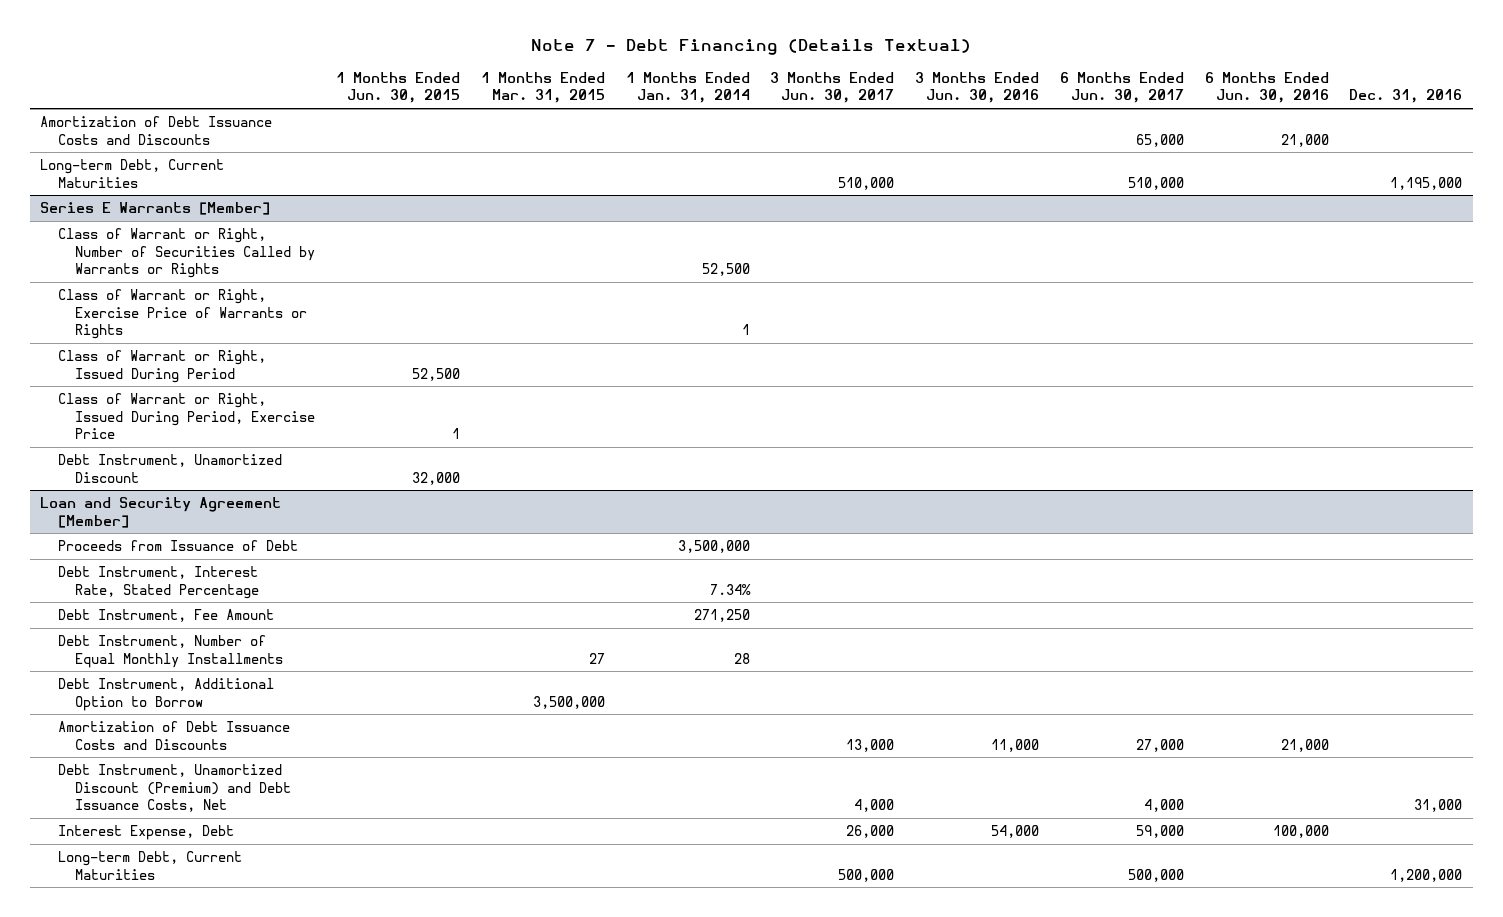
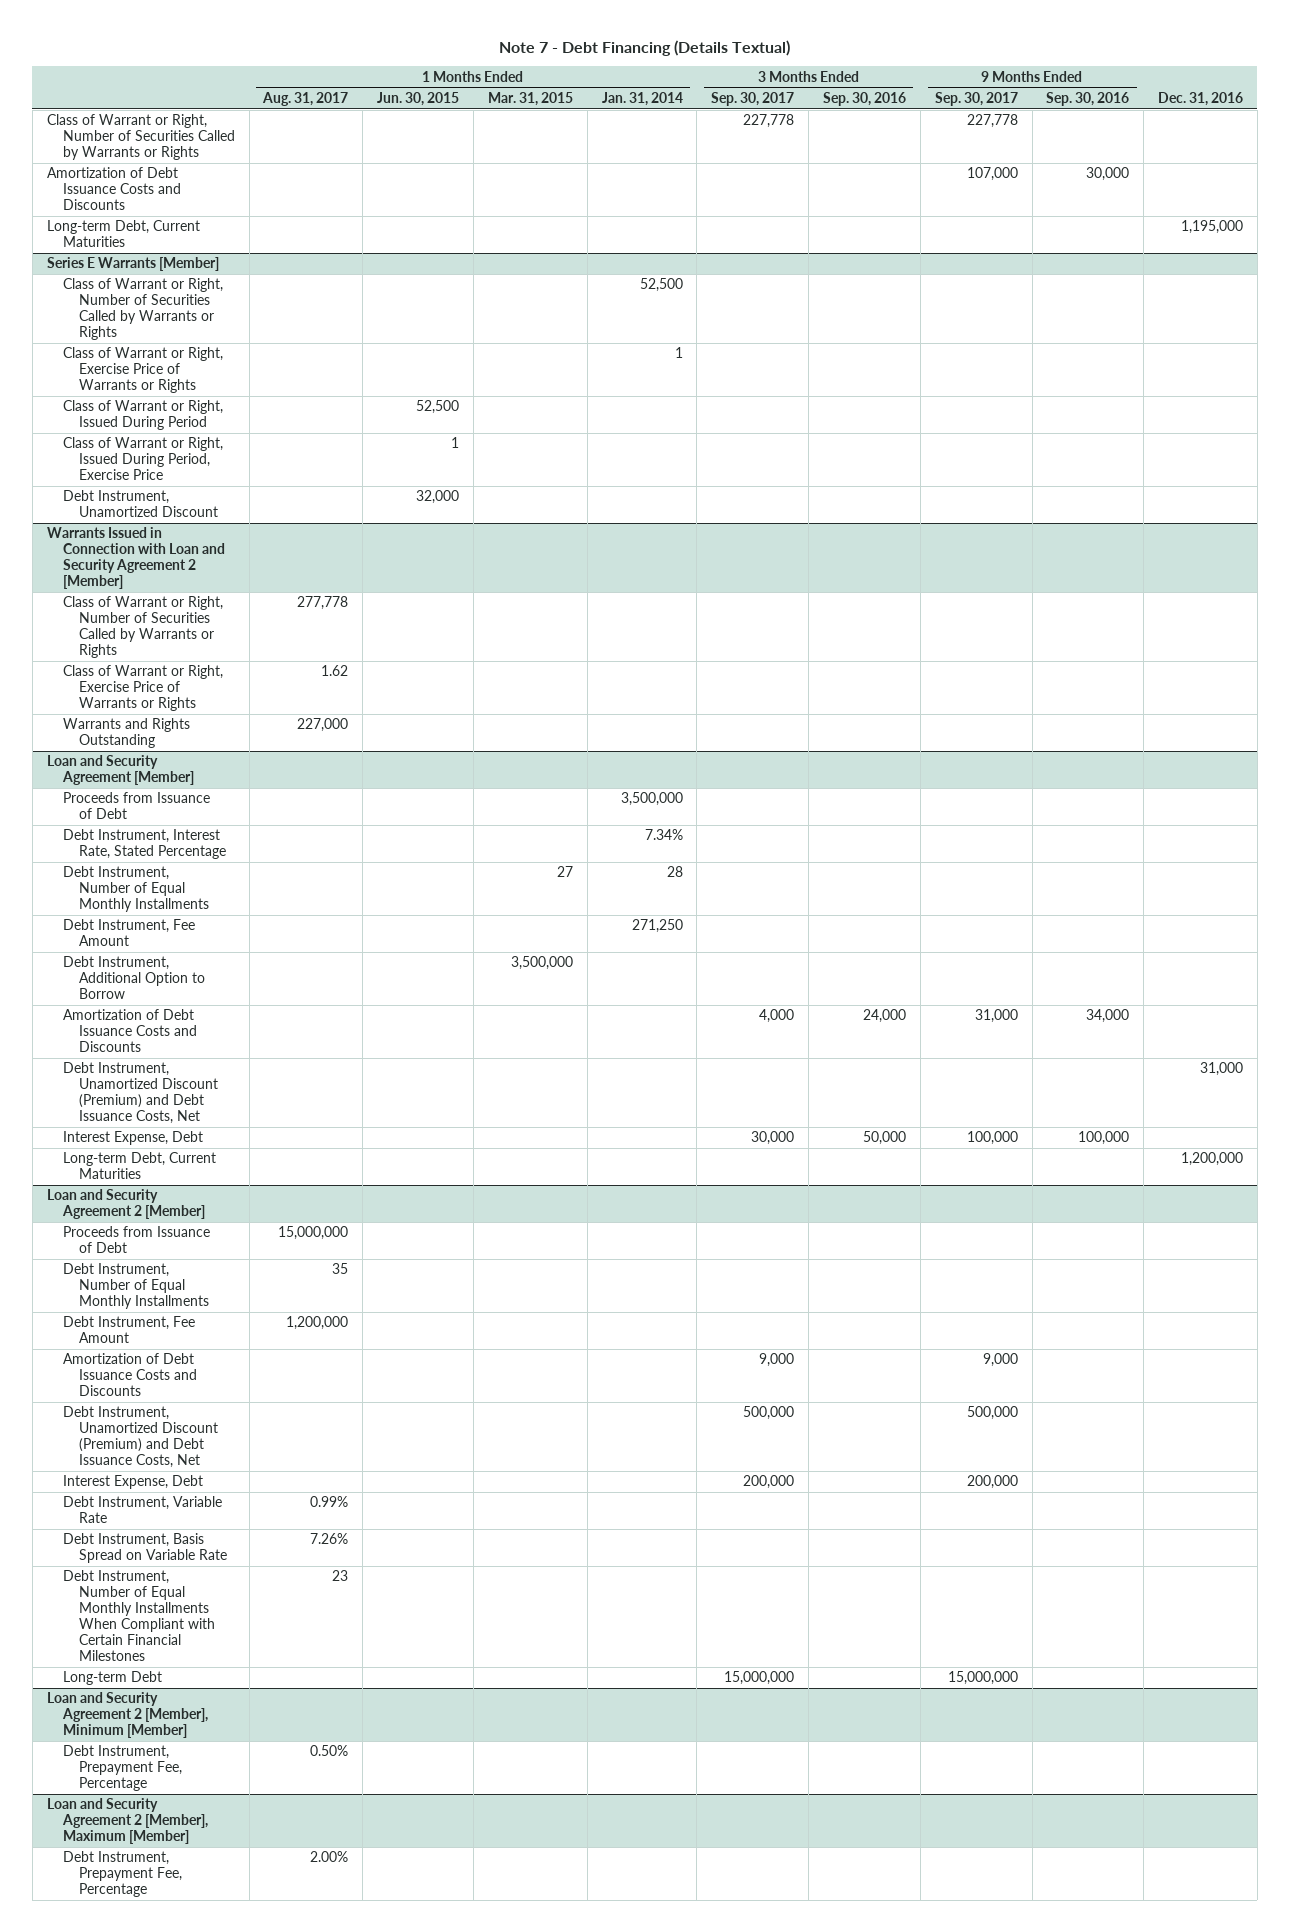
- | 1 Months Ended Jun. 30, 2015 | 1 Months Ended Mar. 31, 2015 | 1 Months Ended Jan. 31, 2014 | 3 Months Ended Jun. 30, 2017 | 3 Months Ended Jun. 30, 2016 | 6 Months Ended Jun. 30, 2017 | 6 Months Ended Jun. 30, 2016 | Dec. 31, 2016
+ | 1 Months Ended Aug. 31, 2017 | 1 Months Ended Jun. 30, 2015 | 1 Months Ended Mar. 31, 2015 | 1 Months Ended Jan. 31, 2014 | 3 Months Ended Sep. 30, 2017 | 3 Months Ended Sep. 30, 2016 | 9 Months Ended Sep. 30, 2017 | 9 Months Ended Sep. 30, 2016 | Dec. 31, 2016
+ Class of Warrant or Right, Number of Securities Called by Warrants or Rights | | | | | 227,778 | | 227,778 | |
+ Warrants Issued in Connection with Loan and Security Agreement 2 [Member]
+ Class of Warrant or Right, Number of Securities Called by Warrants or Rights | 277,778 | | | | | | | |
+ Class of Warrant or Right, Exercise Price of Warrants or Rights | 1.62 | | | | | | | |
+ Warrants and Rights Outstanding | 227,000 | | | | | | | |
@ Loan and Security Agreement [Member]
moved down: Debt Instrument, Fee Amount | | | | 271,250 | | | | |
+ Loan and Security Agreement 2 [Member]
+ Proceeds from Issuance of Debt | 15,000,000 | | | | | | | |
+ Debt Instrument, Number of Equal Monthly Installments | 35 | | | | | | | |
+ Debt Instrument, Fee Amount | 1,200,000 | | | | | | | |
+ Amortization of Debt Issuance Costs and Discounts | | | | | 9,000 | | 9,000 | |
+ Debt Instrument, Unamortized Discount (Premium) and Debt Issuance Costs, Net | | | | | 500,000 | | 500,000 | |
+ Interest Expense, Debt | | | | | 200,000 | | 200,000 | |
+ Debt Instrument, Variable Rate | 0.99% | | | | | | | |
+ Debt Instrument, Basis Spread on Variable Rate | 7.26% | | | | | | | |
+ Debt Instrument, Number of Equal Monthly Installments When Compliant with Certain Financial Milestones | 23 | | | | | | | |
+ Long-term Debt | | | | | 15,000,000 | | 15,000,000 | |
+ Loan and Security Agreement 2 [Member], Minimum [Member]
+ Debt Instrument, Prepayment Fee, Percentage | 0.50% | | | | | | | |
+ Loan and Security Agreement 2 [Member], Maximum [Member]
+ Debt Instrument, Prepayment Fee, Percentage | 2.00% | | | | | | | |

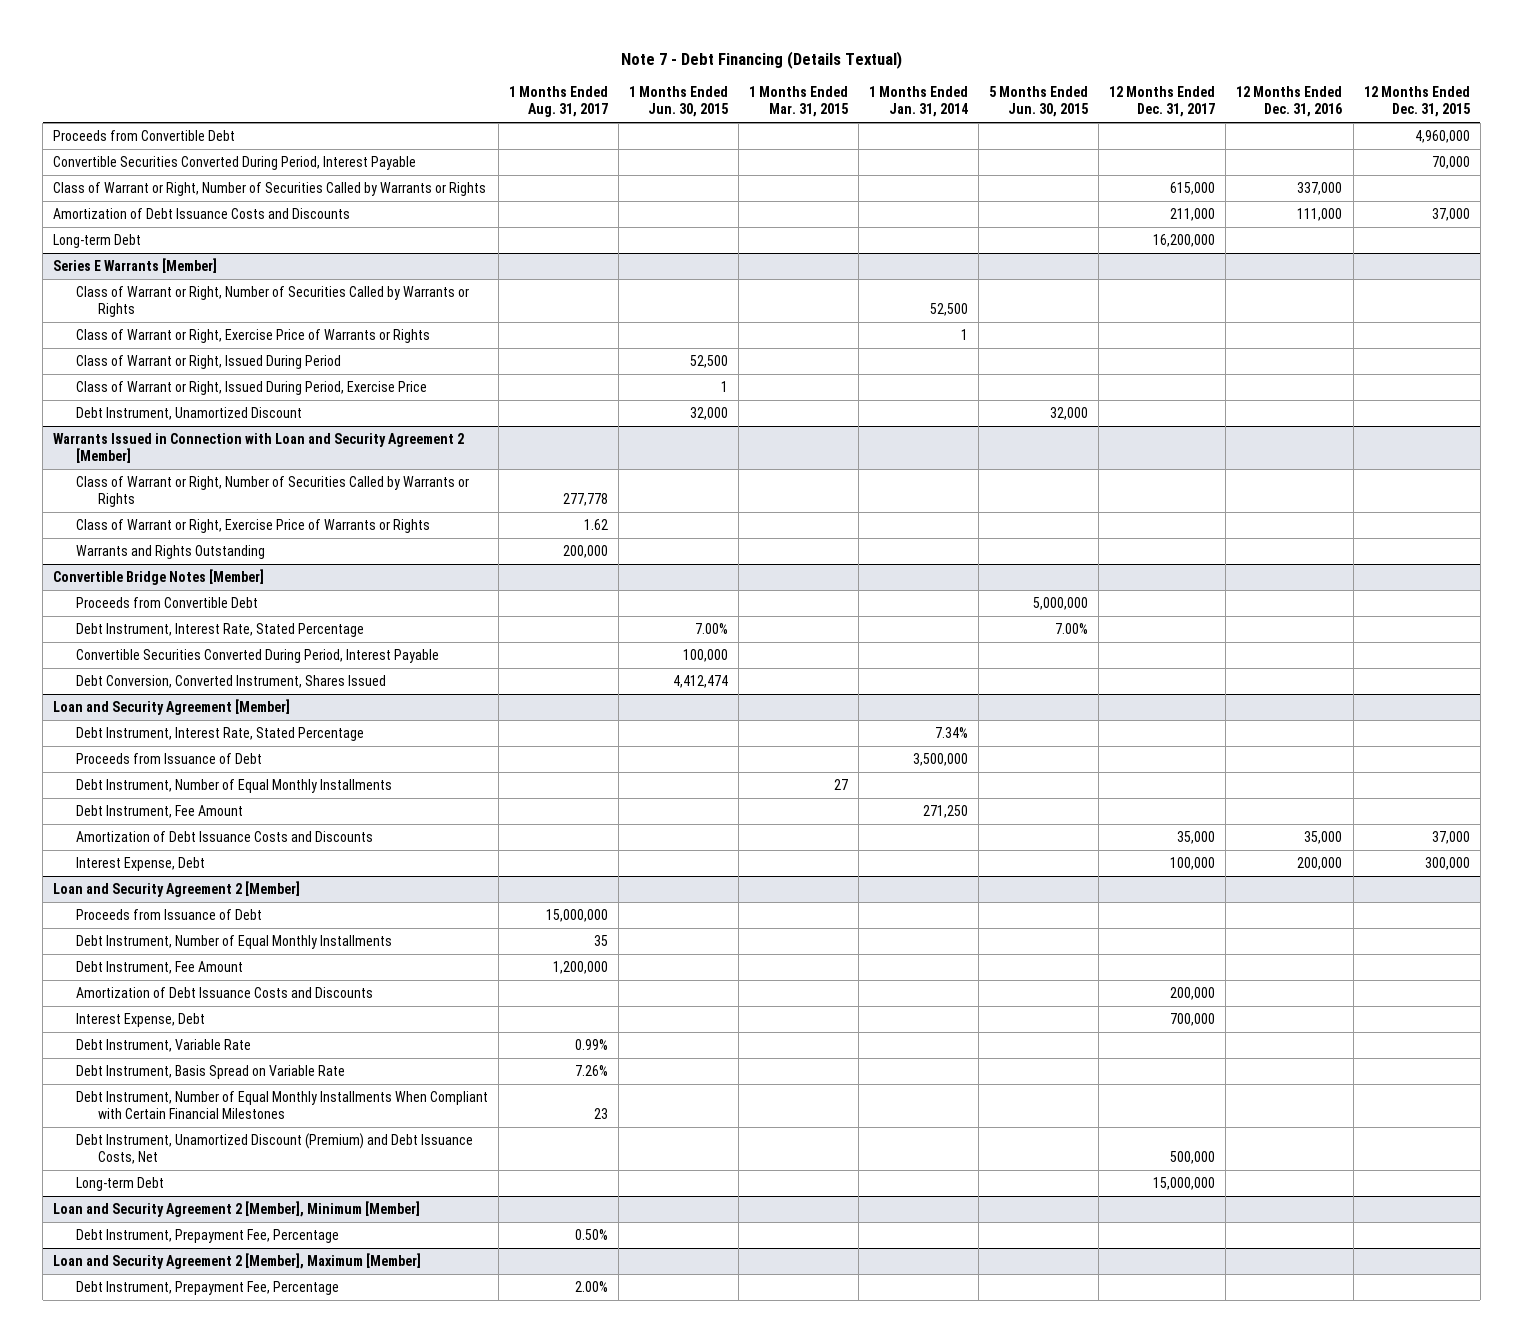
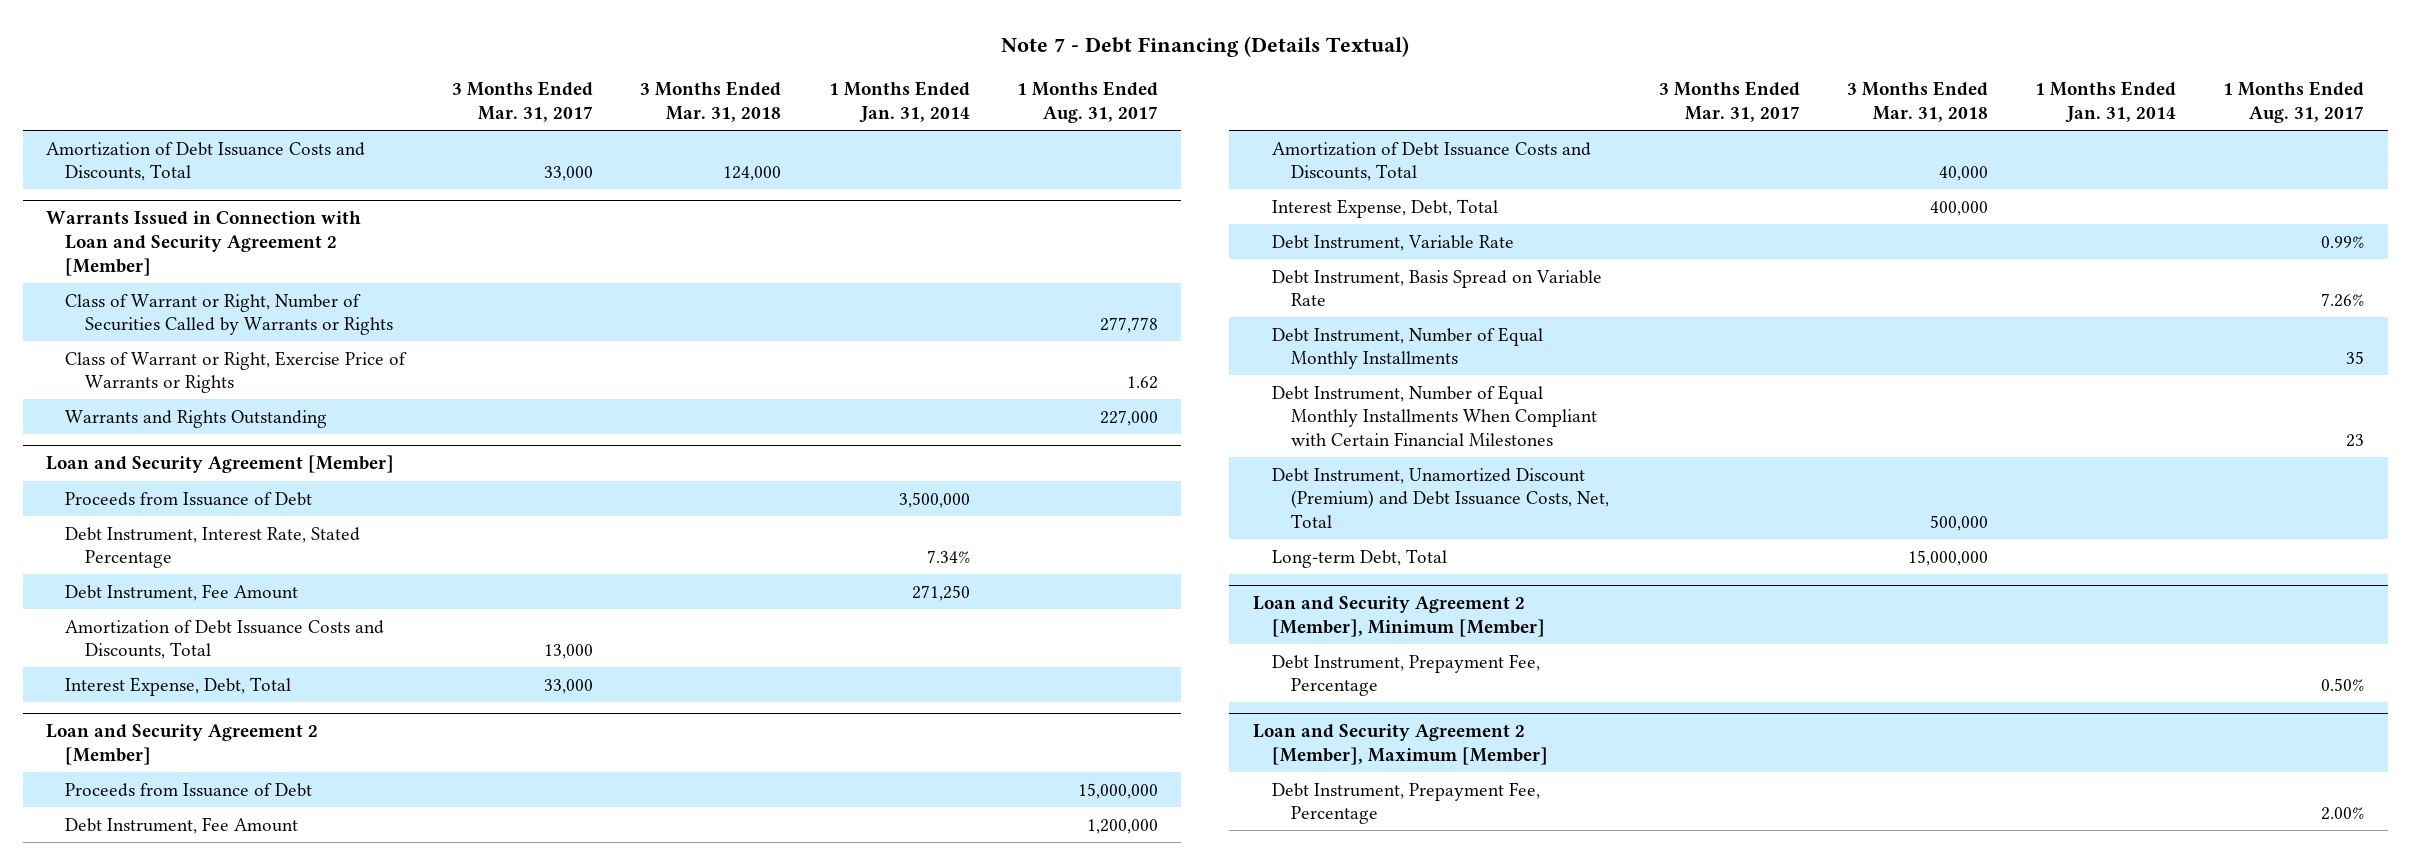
- | 1 Months Ended Aug. 31, 2017 | 1 Months Ended Jun. 30, 2015 | 1 Months Ended Mar. 31, 2015 | 1 Months Ended Jan. 31, 2014 | 5 Months Ended Jun. 30, 2015 | 12 Months Ended Dec. 31, 2017 | 12 Months Ended Dec. 31, 2016 | 12 Months Ended Dec. 31, 2015
+ | 3 Months Ended Mar. 31, 2017 | 3 Months Ended Mar. 31, 2018 | 1 Months Ended Jan. 31, 2014 | 1 Months Ended Aug. 31, 2017
- Proceeds from Convertible Debt | | | | | | | | 4,960,000
- Convertible Securities Converted During Period, Interest Payable | | | | | | | | 70,000
- Class of Warrant or Right, Number of Securities Called by Warrants or Rights | | | | | | 615,000 | 337,000 |
- Amortization of Debt Issuance Costs and Discounts | | | | | | 211,000 | 111,000 | 37,000
- Long-term Debt | | | | | | 16,200,000 | |
- Series E Warrants [Member]
- Class of Warrant or Right, Number of Securities Called by Warrants or Rights | | | | 52,500 | | | |
- Class of Warrant or Right, Exercise Price of Warrants or Rights | | | | 1 | | | |
- Class of Warrant or Right, Issued During Period | | 52,500 | | | | | |
- Class of Warrant or Right, Issued During Period, Exercise Price | | 1 | | | | | |
- Debt Instrument, Unamortized Discount | | 32,000 | | | 32,000 | | |
+ Amortization of Debt Issuance Costs and Discounts, Total | 33,000 | 124,000 | |
@ Warrants Issued in Connection with Loan and Security Agreement 2 [Member]
- Warrants and Rights Outstanding | 200,000 | | | | | | |
- Convertible Bridge Notes [Member]
- Proceeds from Convertible Debt | | | | | 5,000,000 | | |
- Debt Instrument, Interest Rate, Stated Percentage | | 7.00% | | | 7.00% | | |
- Convertible Securities Converted During Period, Interest Payable | | 100,000 | | | | | |
- Debt Conversion, Converted Instrument, Shares Issued | | 4,412,474 | | | | | |
@ Warrants Issued in Connection with Loan and Security Agreement 2 [Member]
+ Warrants and Rights Outstanding | | | | 227,000
@ Loan and Security Agreement [Member]
- Debt Instrument, Number of Equal Monthly Installments | | | 27 | | | | |
moved down: Debt Instrument, Interest Rate, Stated Percentage | | | 7.34% |
- Amortization of Debt Issuance Costs and Discounts | | | | | | 35,000 | 35,000 | 37,000
- Interest Expense, Debt | | | | | | 100,000 | 200,000 | 300,000
+ Amortization of Debt Issuance Costs and Discounts, Total | 13,000 | | |
+ Interest Expense, Debt, Total | 33,000 | | |
@ Loan and Security Agreement 2 [Member]
- Amortization of Debt Issuance Costs and Discounts | | | | | | 200,000 | |
- Interest Expense, Debt | | | | | | 700,000 | |
+ Amortization of Debt Issuance Costs and Discounts, Total | | 40,000 | |
+ Interest Expense, Debt, Total | | 400,000 | |
moved down: Debt Instrument, Number of Equal Monthly Installments | | | | 35
- Debt Instrument, Unamortized Discount (Premium) and Debt Issuance Costs, Net | | | | | | 500,000 | |
- Long-term Debt | | | | | | 15,000,000 | |
+ Debt Instrument, Unamortized Discount (Premium) and Debt Issuance Costs, Net, Total | | 500,000 | |
+ Long-term Debt, Total | | 15,000,000 | |

